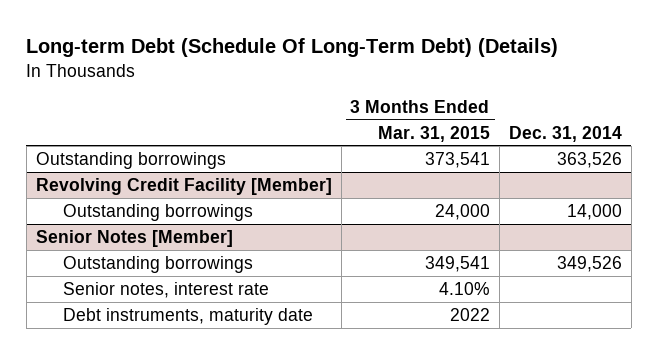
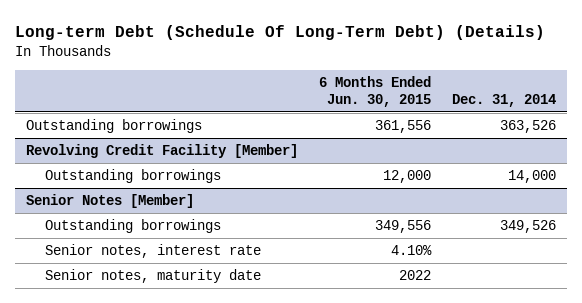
- | 3 Months Ended Mar. 31, 2015 | Dec. 31, 2014
+ | 6 Months Ended Jun. 30, 2015 | Dec. 31, 2014
@ Senior Notes [Member]
- Debt instruments, maturity date | 2022 |
+ Senior notes, maturity date | 2022 |

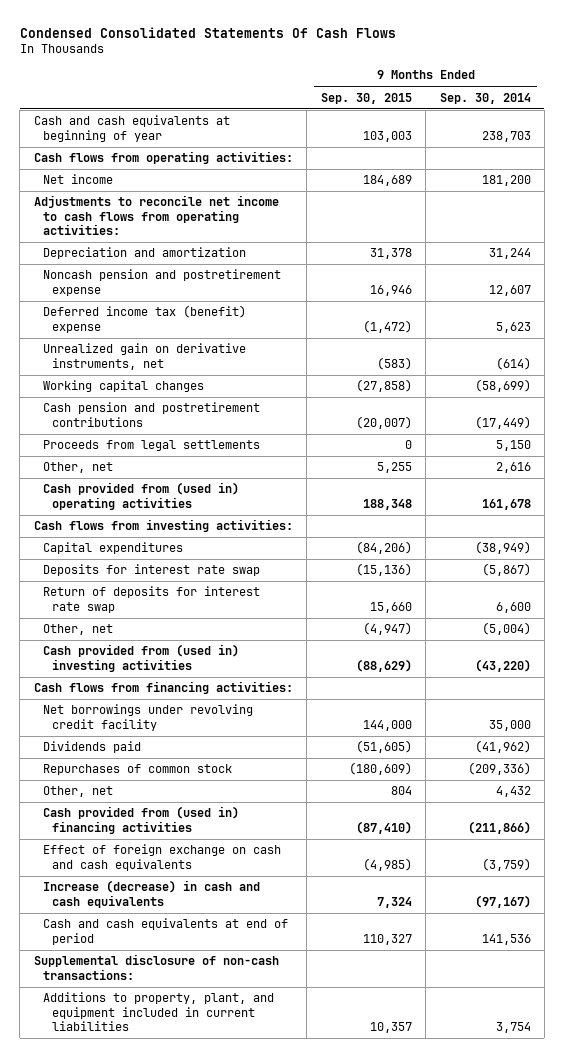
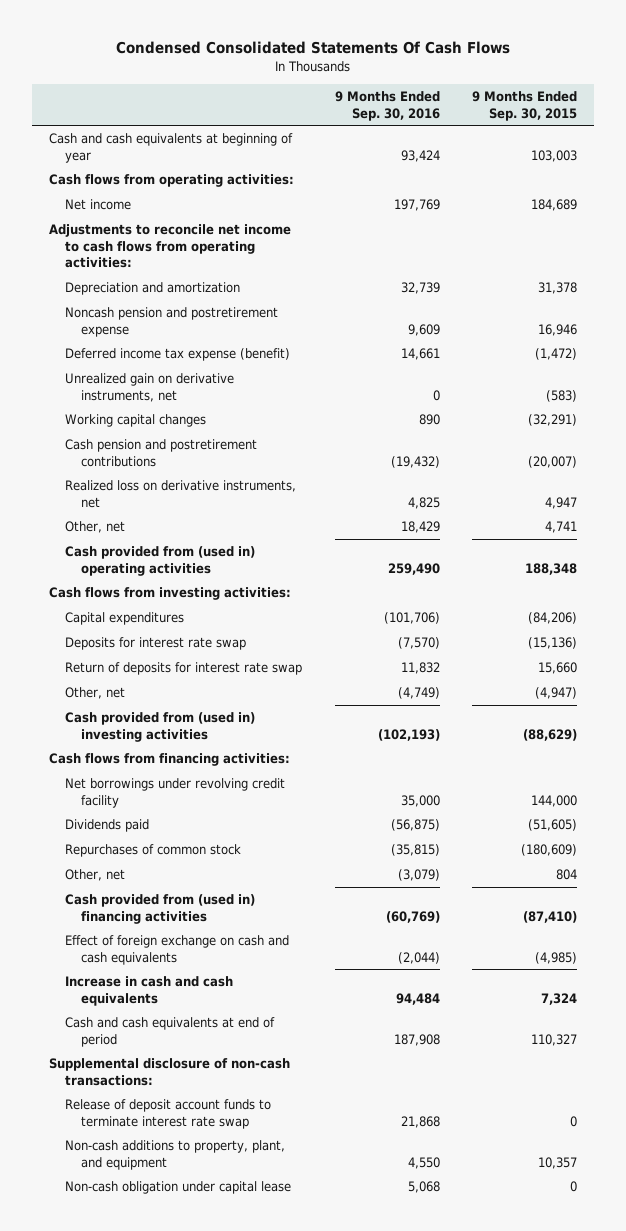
- | 9 Months Ended Sep. 30, 2015 | 9 Months Ended Sep. 30, 2014
+ | 9 Months Ended Sep. 30, 2016 | 9 Months Ended Sep. 30, 2015
- Deferred income tax (benefit) expense | (1,472) | 5,623
+ Deferred income tax expense (benefit) | 14,661 | (1,472)
- Working capital changes | (27,858) | (58,699)
+ Working capital changes | 890 | (32,291)
- Proceeds from legal settlements | 0 | 5,150
- Other, net | 5,255 | 2,616
+ Realized loss on derivative instruments, net | 4,825 | 4,947
+ Other, net | 18,429 | 4,741
- Increase (decrease) in cash and cash equivalents | 7,324 | (97,167)
+ Increase in cash and cash equivalents | 94,484 | 7,324
- Additions to property, plant, and equipment included in current liabilities | 10,357 | 3,754
+ Release of deposit account funds to terminate interest rate swap | 21,868 | 0
+ Non-cash additions to property, plant, and equipment | 4,550 | 10,357
+ Non-cash obligation under capital lease | 5,068 | 0

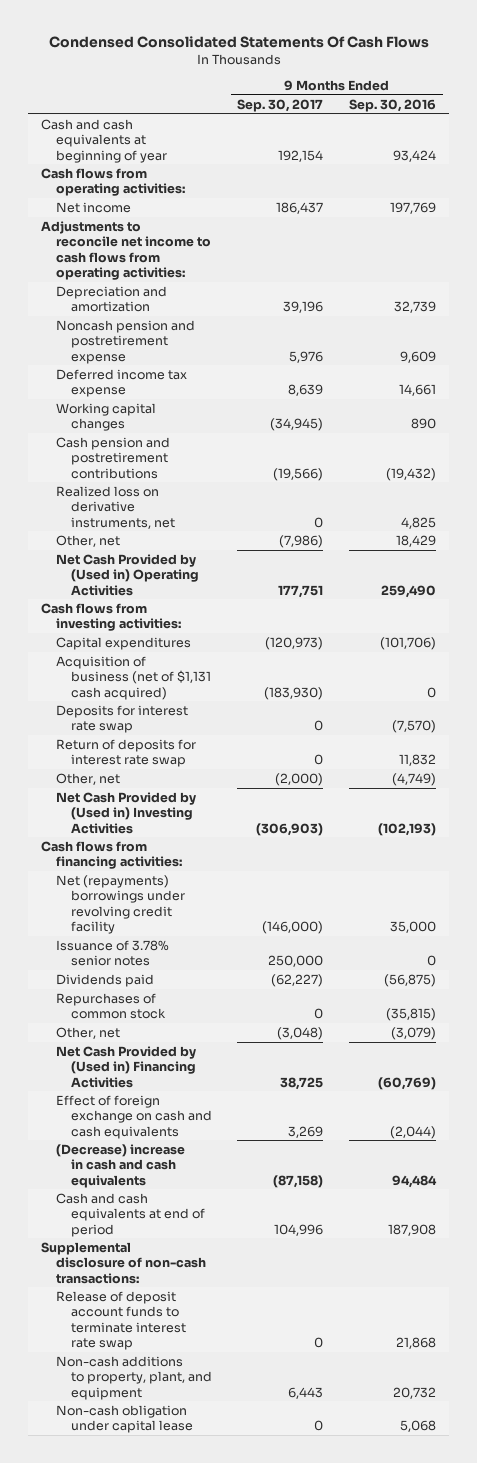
- | 9 Months Ended Sep. 30, 2016 | 9 Months Ended Sep. 30, 2015
+ | 9 Months Ended Sep. 30, 2017 | 9 Months Ended Sep. 30, 2016
- Deferred income tax expense (benefit) | 14,661 | (1,472)
- Unrealized gain on derivative instruments, net | 0 | (583)
+ Deferred income tax expense | 8,639 | 14,661
- Cash provided from (used in) operating activities | 259,490 | 188,348
+ Net Cash Provided by (Used in) Operating Activities | 177,751 | 259,490
+ Acquisition of business (net of $1,131 cash acquired) | (183,930) | 0
- Cash provided from (used in) investing activities | (102,193) | (88,629)
+ Net Cash Provided by (Used in) Investing Activities | (306,903) | (102,193)
- Net borrowings under revolving credit facility | 35,000 | 144,000
+ Net (repayments) borrowings under revolving credit facility | (146,000) | 35,000
+ Issuance of 3.78% senior notes | 250,000 | 0
- Cash provided from (used in) financing activities | (60,769) | (87,410)
+ Net Cash Provided by (Used in) Financing Activities | 38,725 | (60,769)
- Increase in cash and cash equivalents | 94,484 | 7,324
+ (Decrease) increase in cash and cash equivalents | (87,158) | 94,484
- Non-cash additions to property, plant, and equipment | 4,550 | 10,357
+ Non-cash additions to property, plant, and equipment | 6,443 | 20,732

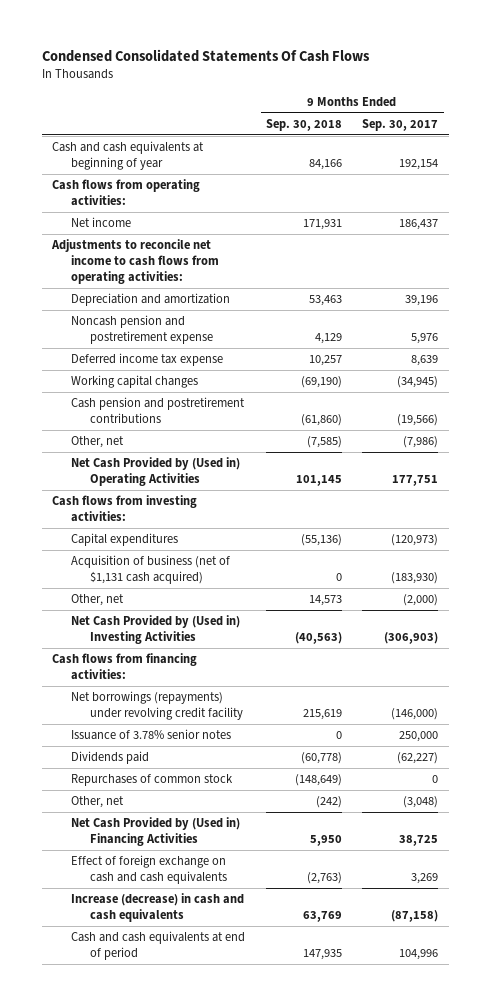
- | 9 Months Ended Sep. 30, 2017 | 9 Months Ended Sep. 30, 2016
+ | 9 Months Ended Sep. 30, 2018 | 9 Months Ended Sep. 30, 2017
- Realized loss on derivative instruments, net | 0 | 4,825
- Deposits for interest rate swap | 0 | (7,570)
- Return of deposits for interest rate swap | 0 | 11,832
- Net (repayments) borrowings under revolving credit facility | (146,000) | 35,000
+ Net borrowings (repayments) under revolving credit facility | 215,619 | (146,000)
- (Decrease) increase in cash and cash equivalents | (87,158) | 94,484
+ Increase (decrease) in cash and cash equivalents | 63,769 | (87,158)
- Supplemental disclosure of non-cash transactions:
- Release of deposit account funds to terminate interest rate swap | 0 | 21,868
- Non-cash additions to property, plant, and equipment | 6,443 | 20,732
- Non-cash obligation under capital lease | 0 | 5,068

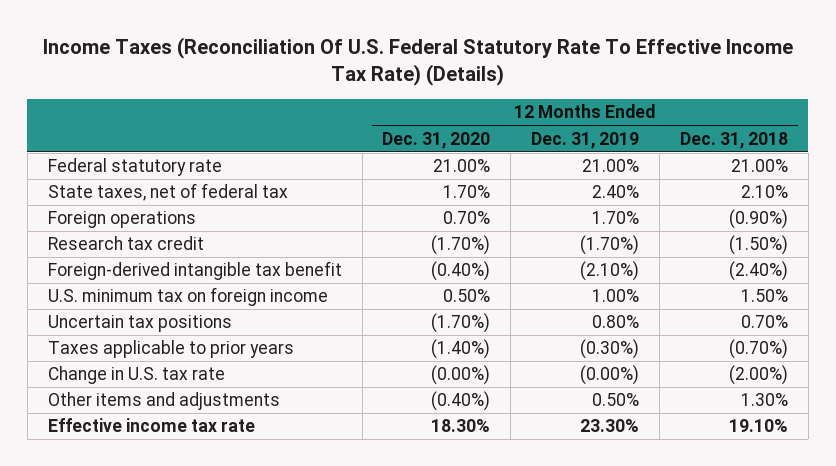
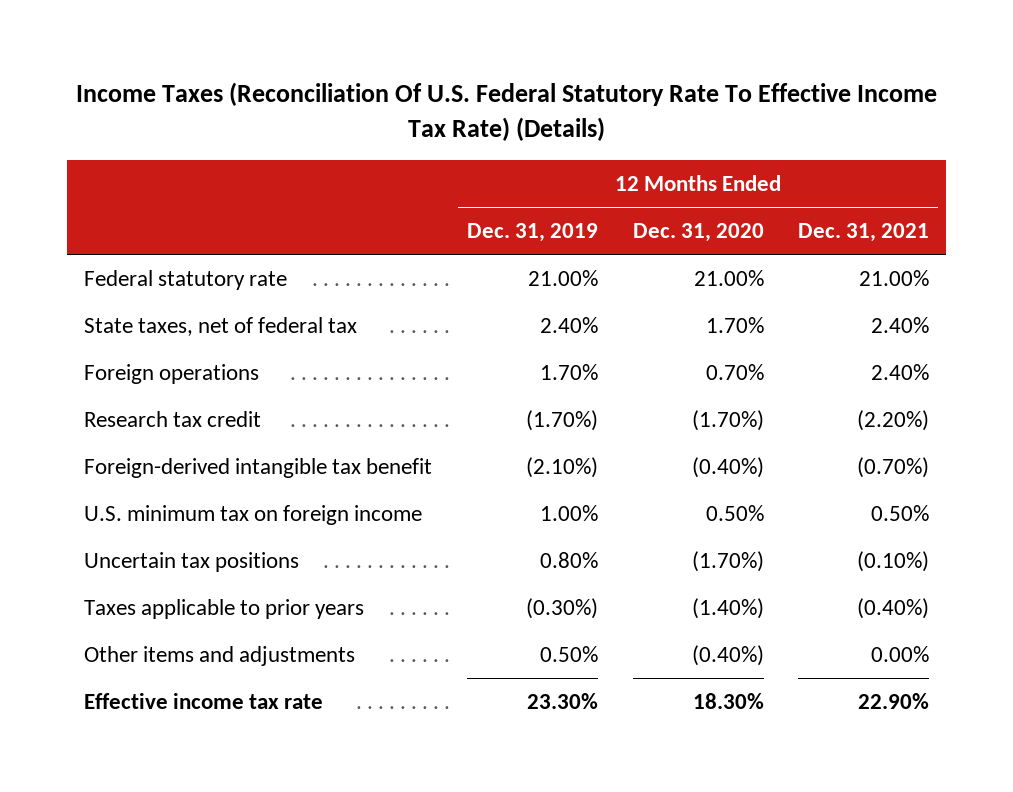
- | 12 Months Ended Dec. 31, 2020 | 12 Months Ended Dec. 31, 2019 | 12 Months Ended Dec. 31, 2018
+ | 12 Months Ended Dec. 31, 2019 | 12 Months Ended Dec. 31, 2020 | 12 Months Ended Dec. 31, 2021
- Change in U.S. tax rate | (0.00%) | (0.00%) | (2.00%)

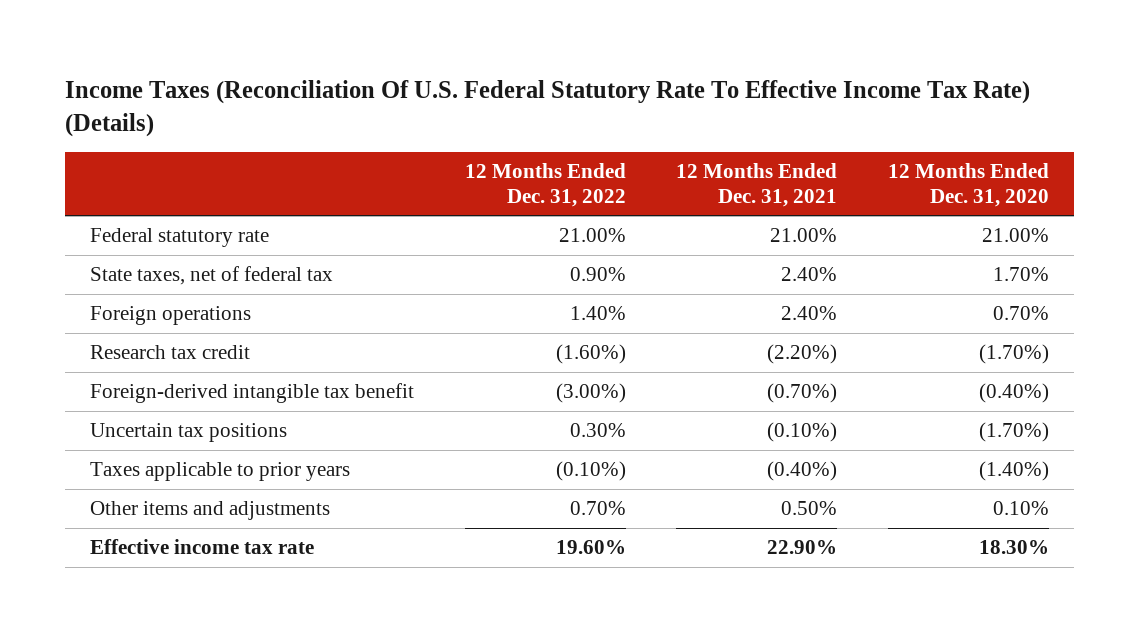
- | 12 Months Ended Dec. 31, 2019 | 12 Months Ended Dec. 31, 2020 | 12 Months Ended Dec. 31, 2021
+ | 12 Months Ended Dec. 31, 2022 | 12 Months Ended Dec. 31, 2021 | 12 Months Ended Dec. 31, 2020
- U.S. minimum tax on foreign income | 1.00% | 0.50% | 0.50%
- Other items and adjustments | 0.50% | (0.40%) | 0.00%
+ Other items and adjustments | 0.70% | 0.50% | 0.10%

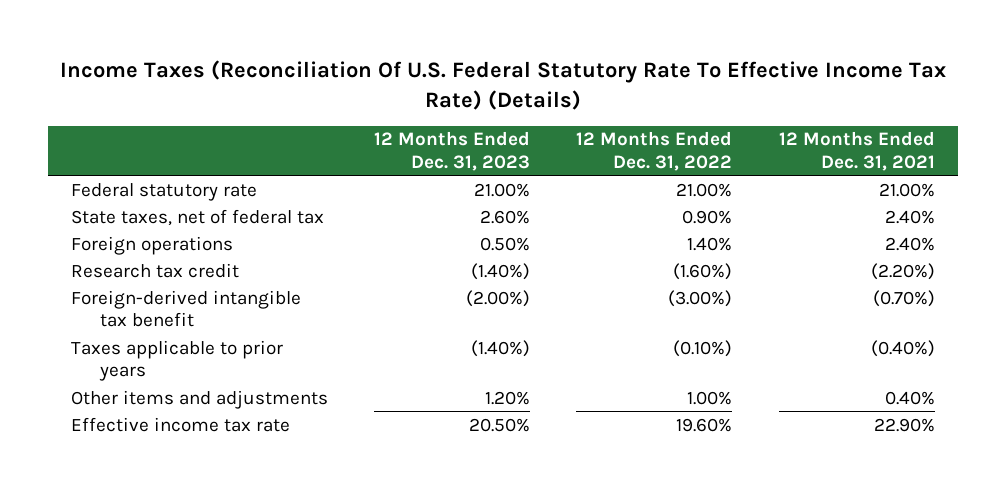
- | 12 Months Ended Dec. 31, 2022 | 12 Months Ended Dec. 31, 2021 | 12 Months Ended Dec. 31, 2020
+ | 12 Months Ended Dec. 31, 2023 | 12 Months Ended Dec. 31, 2022 | 12 Months Ended Dec. 31, 2021
- Uncertain tax positions | 0.30% | (0.10%) | (1.70%)
- Other items and adjustments | 0.70% | 0.50% | 0.10%
+ Other items and adjustments | 1.20% | 1.00% | 0.40%

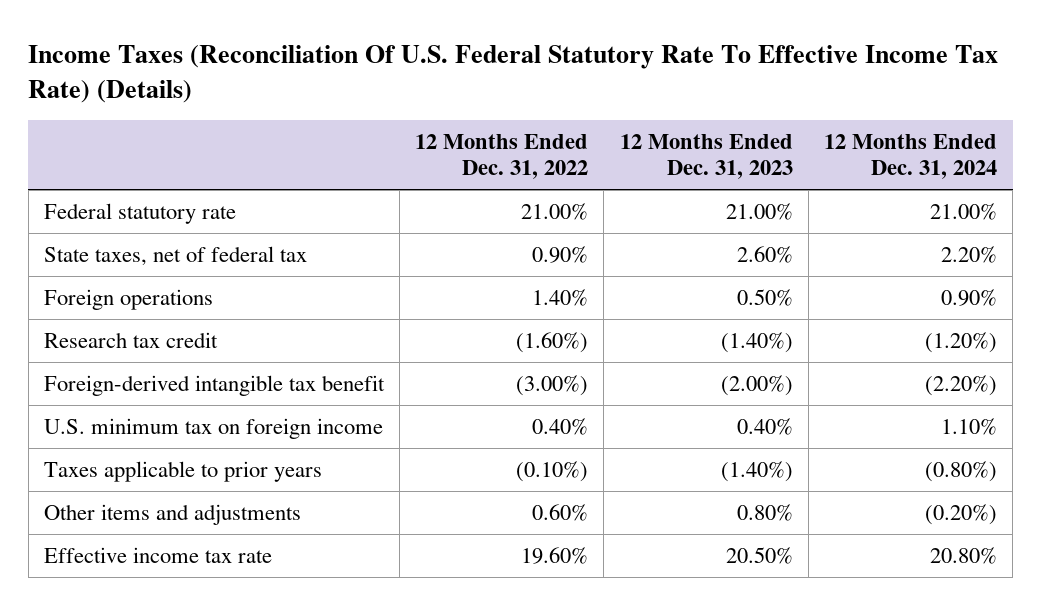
- | 12 Months Ended Dec. 31, 2023 | 12 Months Ended Dec. 31, 2022 | 12 Months Ended Dec. 31, 2021
+ | 12 Months Ended Dec. 31, 2022 | 12 Months Ended Dec. 31, 2023 | 12 Months Ended Dec. 31, 2024
+ U.S. minimum tax on foreign income | 0.40% | 0.40% | 1.10%
- Other items and adjustments | 1.20% | 1.00% | 0.40%
+ Other items and adjustments | 0.60% | 0.80% | (0.20%)

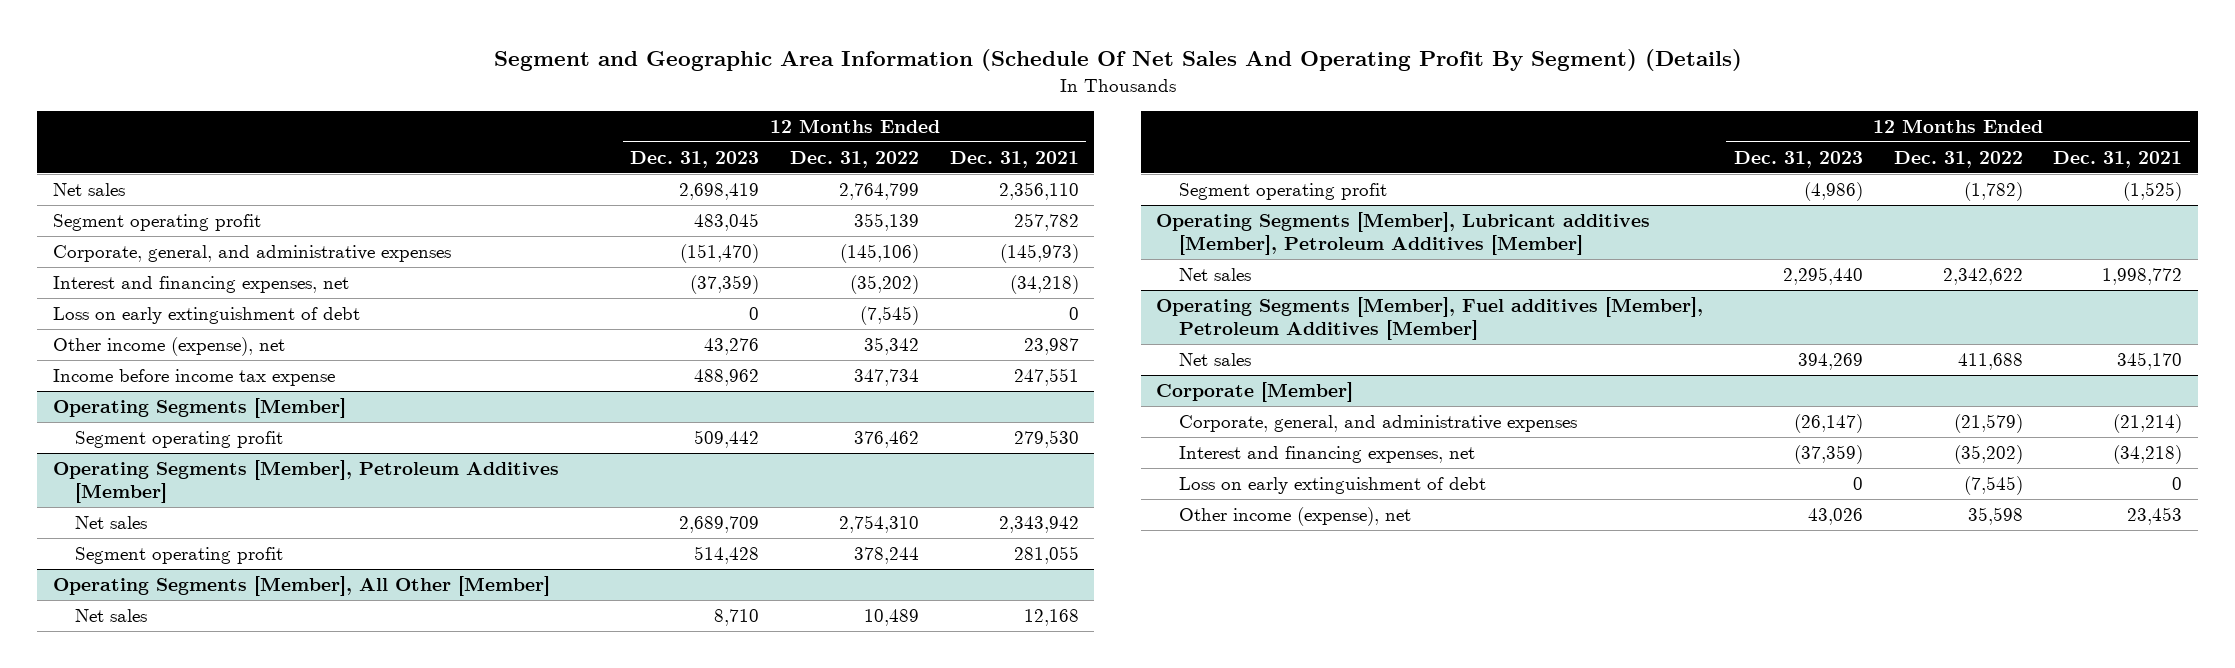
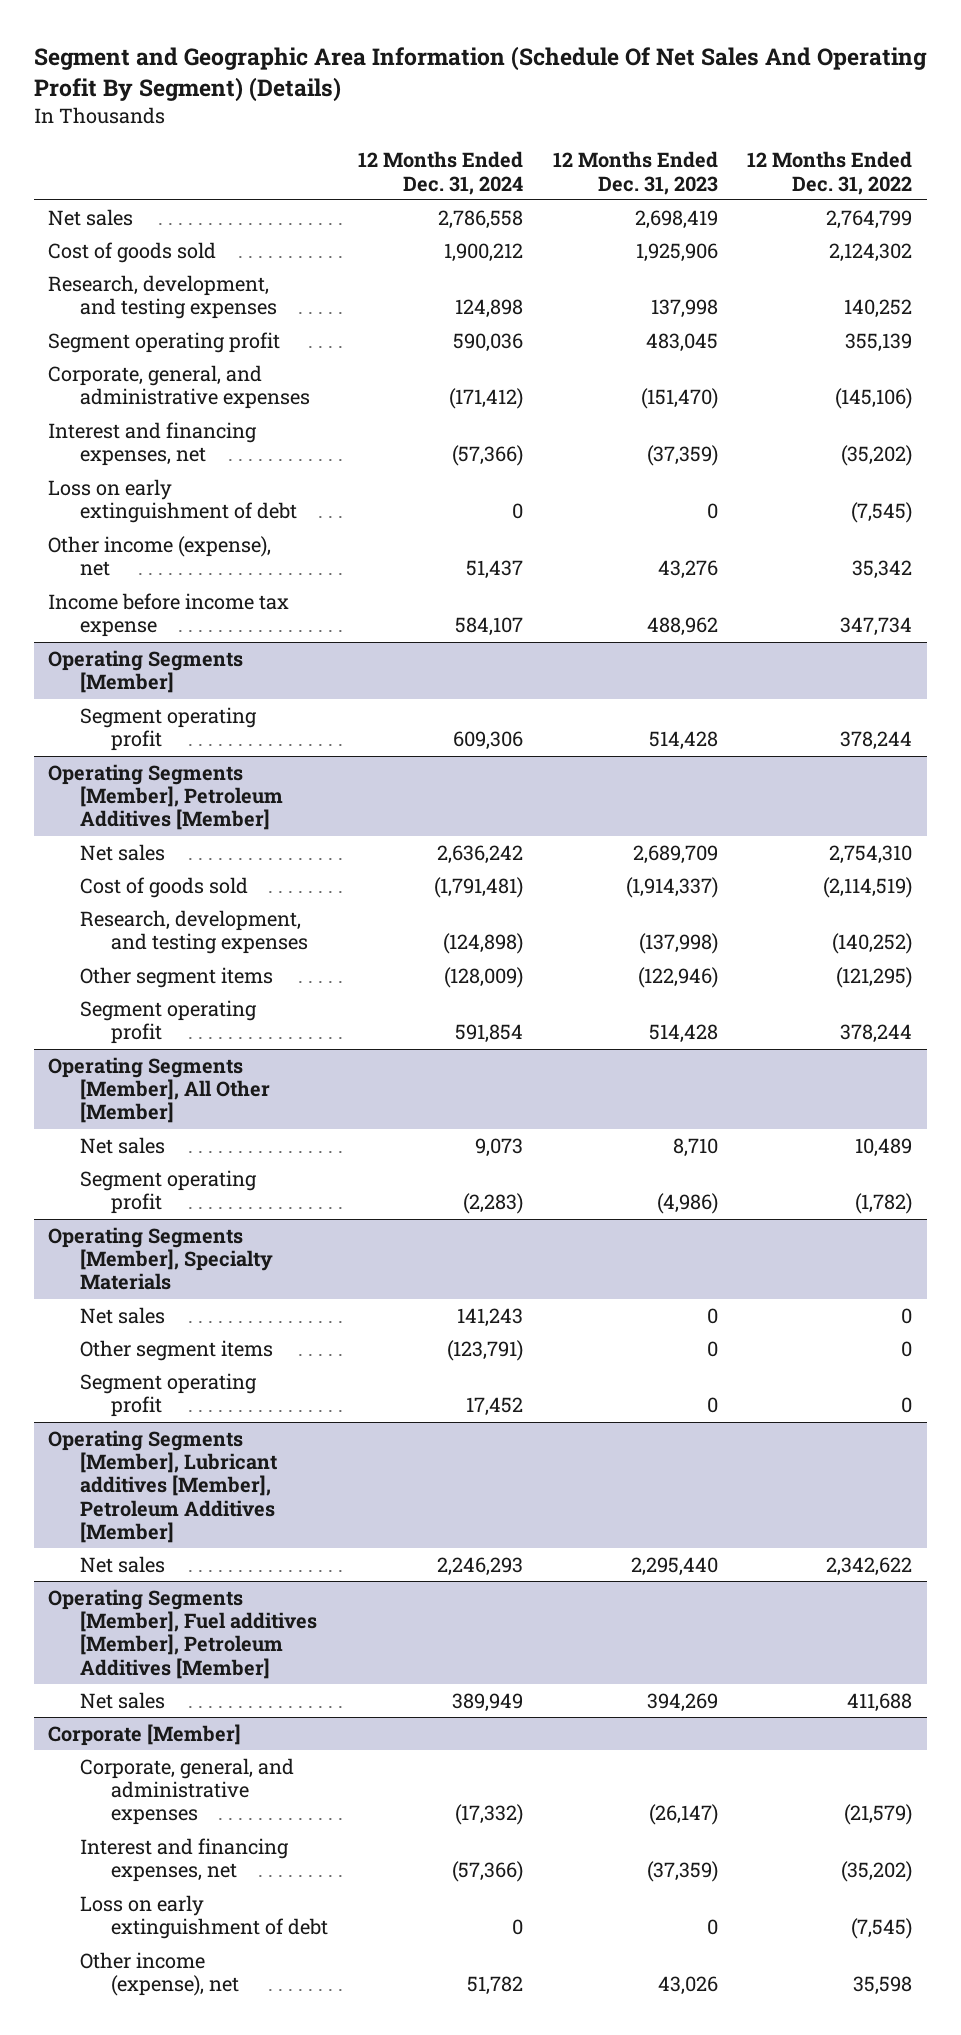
- | 12 Months Ended Dec. 31, 2023 | 12 Months Ended Dec. 31, 2022 | 12 Months Ended Dec. 31, 2021
+ | 12 Months Ended Dec. 31, 2024 | 12 Months Ended Dec. 31, 2023 | 12 Months Ended Dec. 31, 2022
+ Cost of goods sold | 1,900,212 | 1,925,906 | 2,124,302
+ Research, development, and testing expenses | 124,898 | 137,998 | 140,252
@ Operating Segments [Member]
- Segment operating profit | 509,442 | 376,462 | 279,530
+ Segment operating profit | 609,306 | 514,428 | 378,244
@ Operating Segments [Member], Petroleum Additives [Member]
+ Cost of goods sold | (1,791,481) | (1,914,337) | (2,114,519)
+ Research, development, and testing expenses | (124,898) | (137,998) | (140,252)
+ Other segment items | (128,009) | (122,946) | (121,295)
+ Operating Segments [Member], Specialty Materials
+ Net sales | 141,243 | 0 | 0
+ Other segment items | (123,791) | 0 | 0
+ Segment operating profit | 17,452 | 0 | 0

